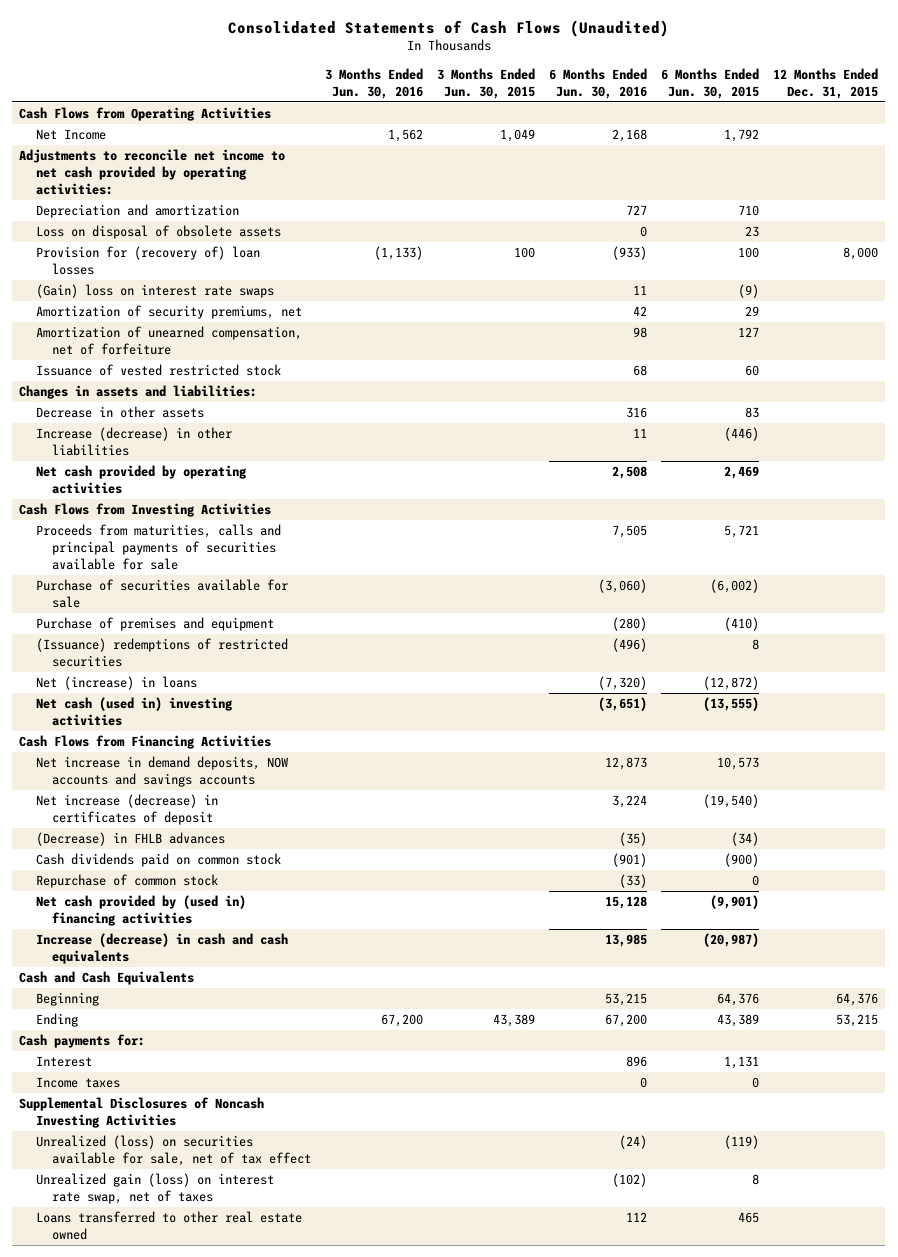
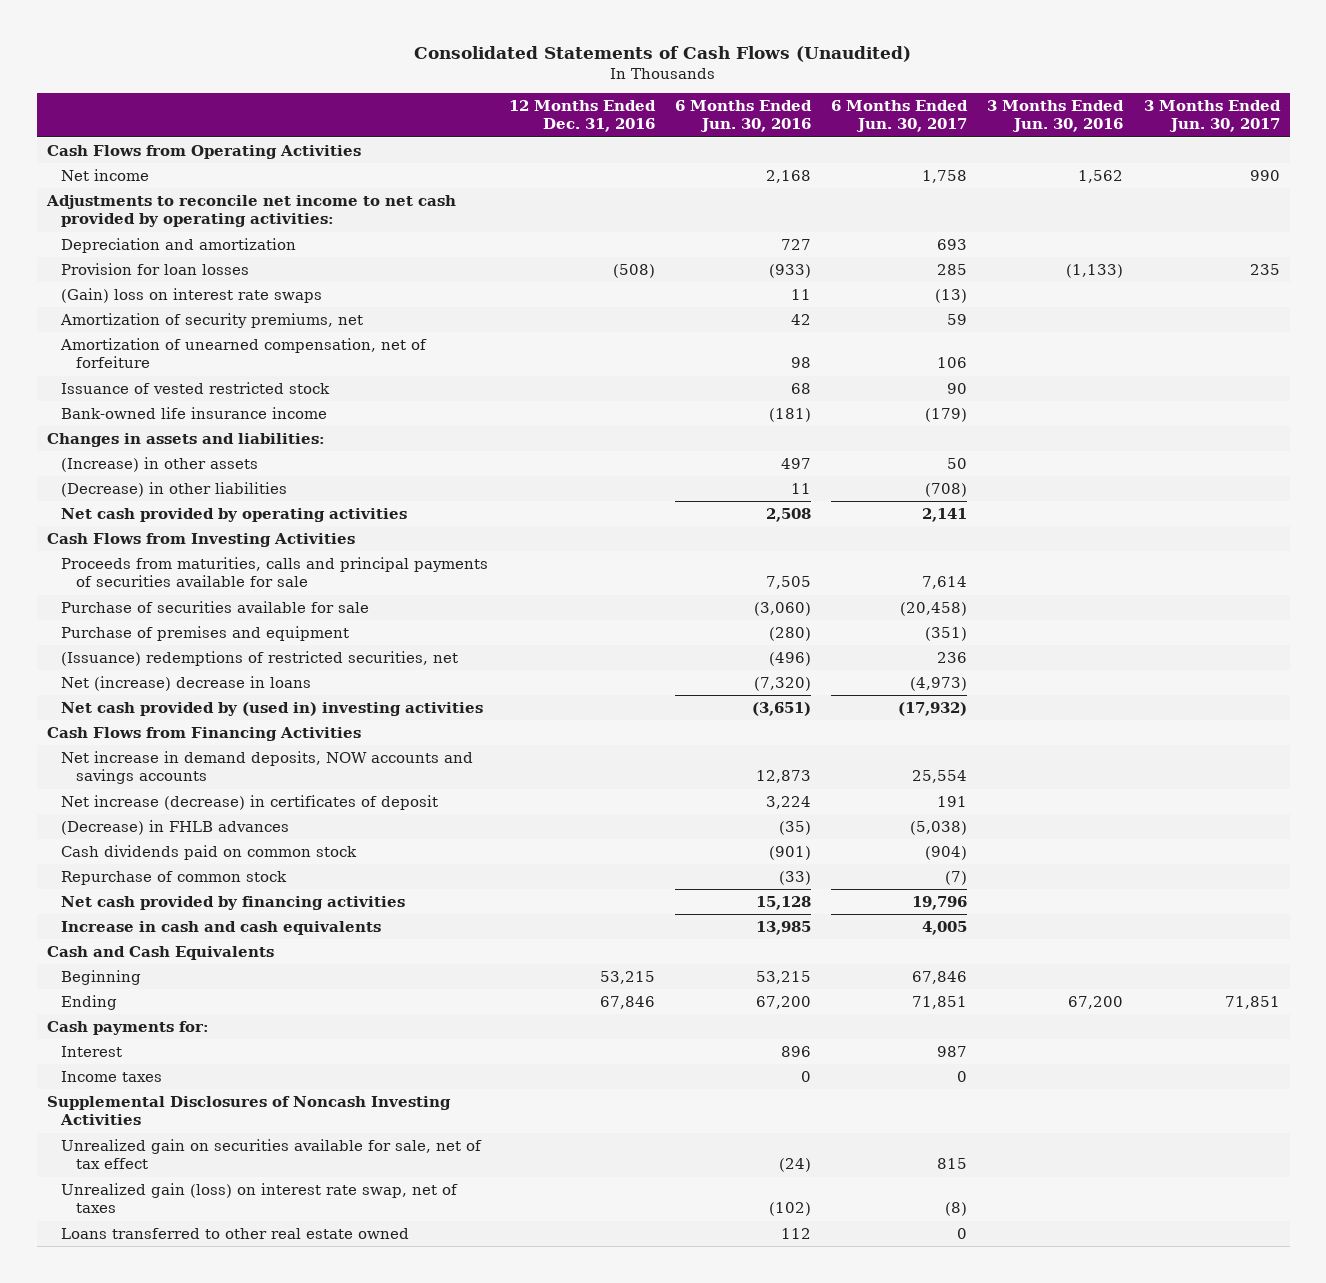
- | 3 Months Ended Jun. 30, 2016 | 3 Months Ended Jun. 30, 2015 | 6 Months Ended Jun. 30, 2016 | 6 Months Ended Jun. 30, 2015 | 12 Months Ended Dec. 31, 2015
+ | 12 Months Ended Dec. 31, 2016 | 6 Months Ended Jun. 30, 2016 | 6 Months Ended Jun. 30, 2017 | 3 Months Ended Jun. 30, 2016 | 3 Months Ended Jun. 30, 2017
- Net Income | 1,562 | 1,049 | 2,168 | 1,792 |
+ Net income | | 2,168 | 1,758 | 1,562 | 990
- Loss on disposal of obsolete assets | | | 0 | 23 |
- Provision for (recovery of) loan losses | (1,133) | 100 | (933) | 100 | 8,000
+ Provision for loan losses | (508) | (933) | 285 | (1,133) | 235
+ Bank-owned life insurance income | | (181) | (179) | |
- Decrease in other assets | | | 316 | 83 |
- Increase (decrease) in other liabilities | | | 11 | (446) |
+ (Increase) in other assets | | 497 | 50 | |
+ (Decrease) in other liabilities | | 11 | (708) | |
- (Issuance) redemptions of restricted securities | | | (496) | 8 |
- Net (increase) in loans | | | (7,320) | (12,872) |
- Net cash (used in) investing activities | | | (3,651) | (13,555) |
+ (Issuance) redemptions of restricted securities, net | | (496) | 236 | |
+ Net (increase) decrease in loans | | (7,320) | (4,973) | |
+ Net cash provided by (used in) investing activities | | (3,651) | (17,932) | |
- Net cash provided by (used in) financing activities | | | 15,128 | (9,901) |
- Increase (decrease) in cash and cash equivalents | | | 13,985 | (20,987) |
+ Net cash provided by financing activities | | 15,128 | 19,796 | |
+ Increase in cash and cash equivalents | | 13,985 | 4,005 | |
- Unrealized (loss) on securities available for sale, net of tax effect | | | (24) | (119) |
+ Unrealized gain on securities available for sale, net of tax effect | | (24) | 815 | |

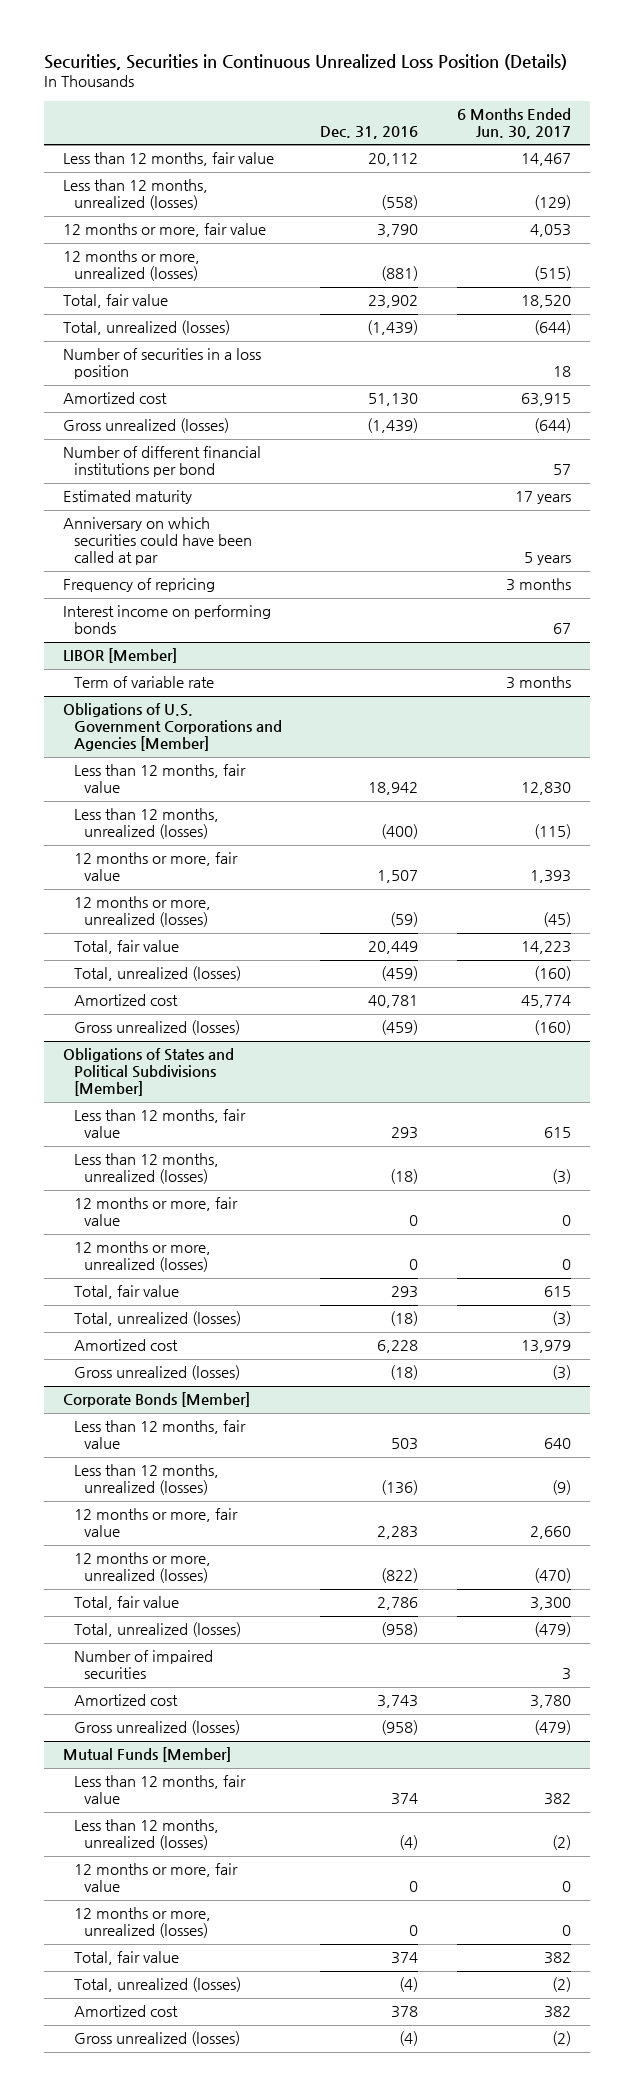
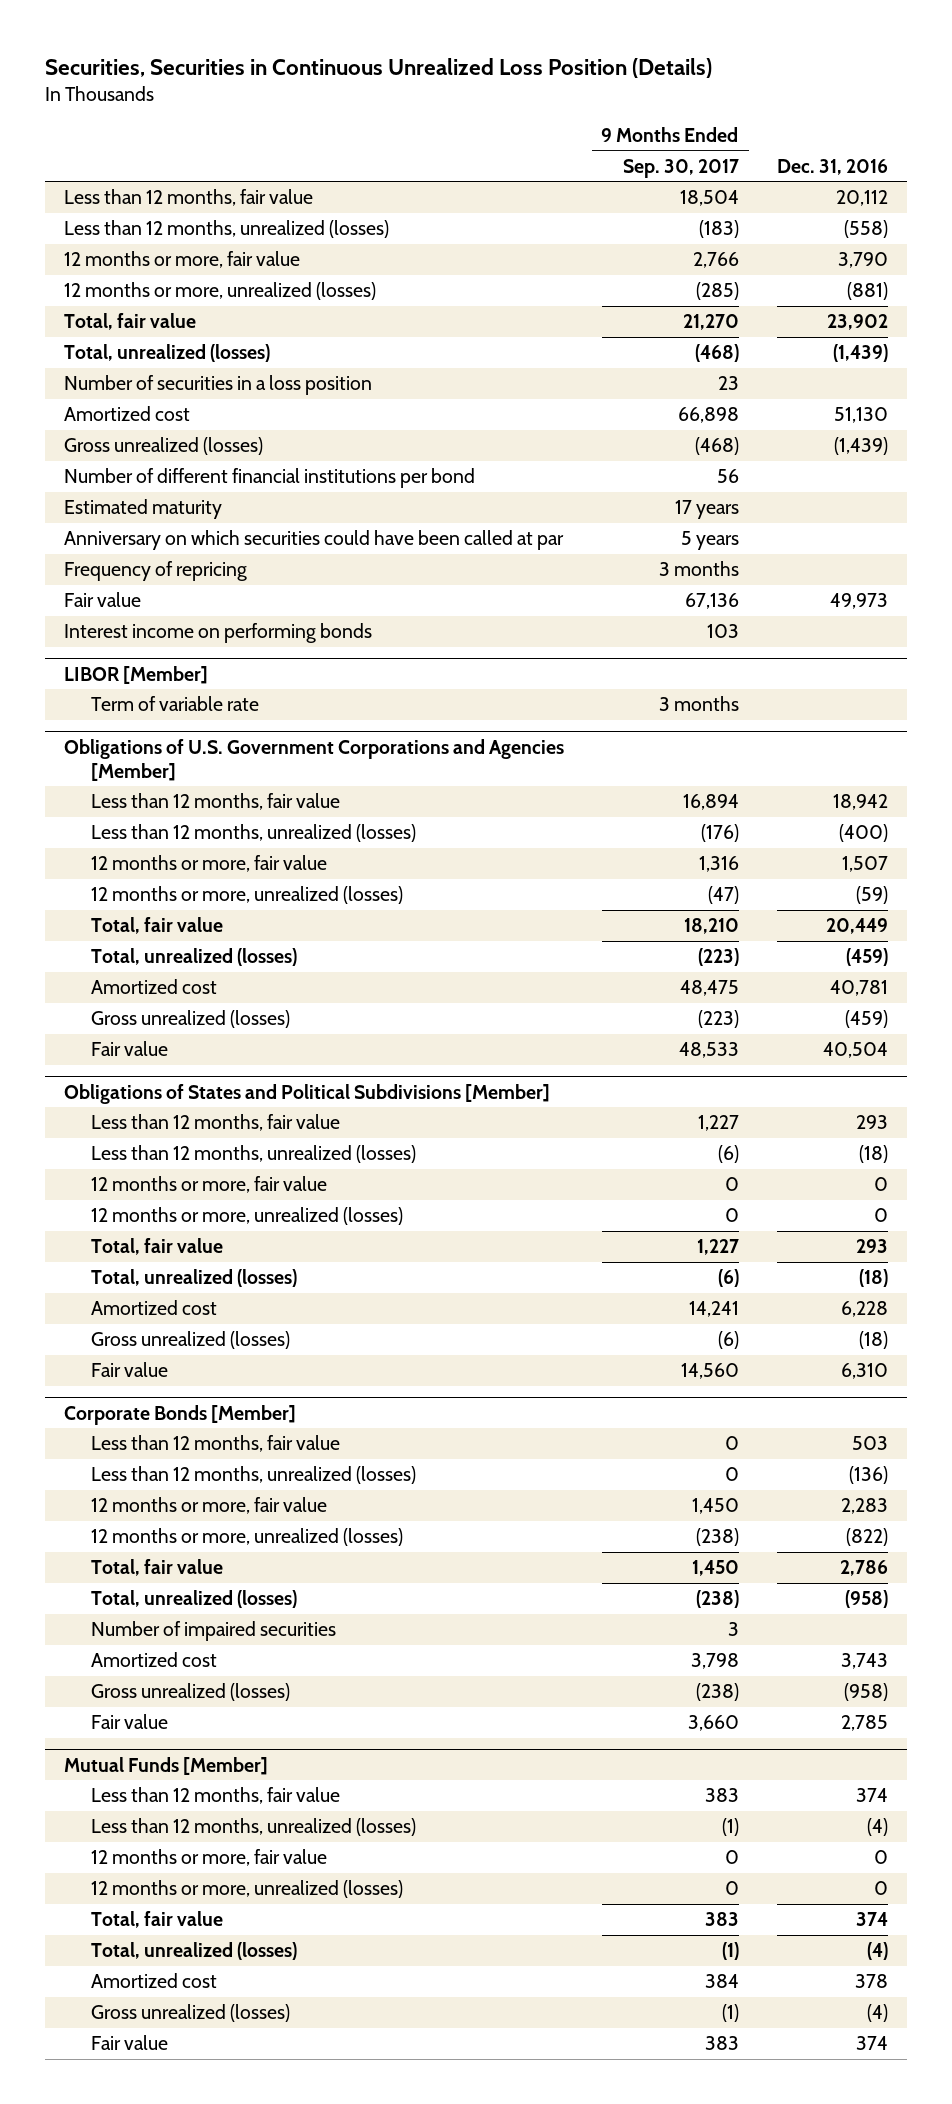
- | Dec. 31, 2016 | 6 Months Ended Jun. 30, 2017
+ | 9 Months Ended Sep. 30, 2017 | Dec. 31, 2016
+ Fair value | 67,136 | 49,973
@ Obligations of U.S. Government Corporations and Agencies [Member]
+ Fair value | 48,533 | 40,504
@ Obligations of States and Political Subdivisions [Member]
+ Fair value | 14,560 | 6,310
@ Corporate Bonds [Member]
+ Fair value | 3,660 | 2,785
@ Mutual Funds [Member]
+ Fair value | 383 | 374

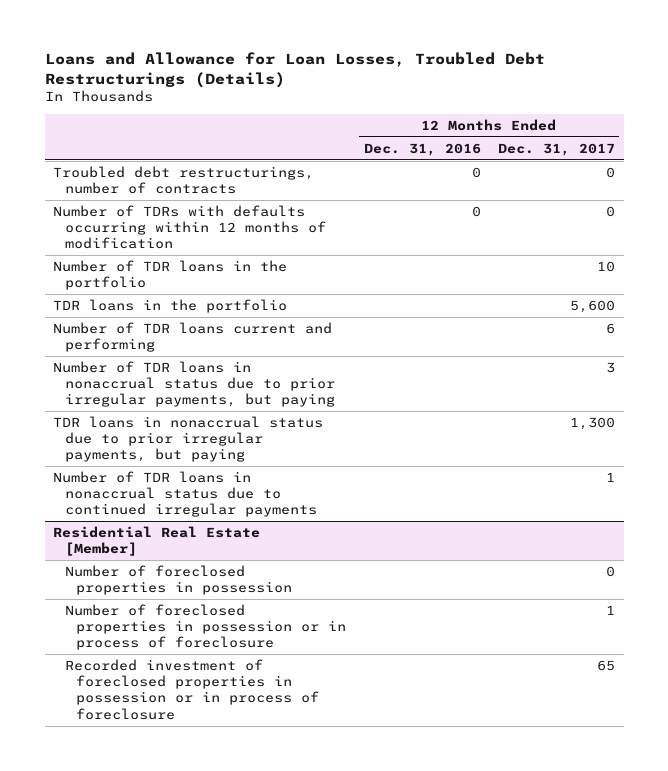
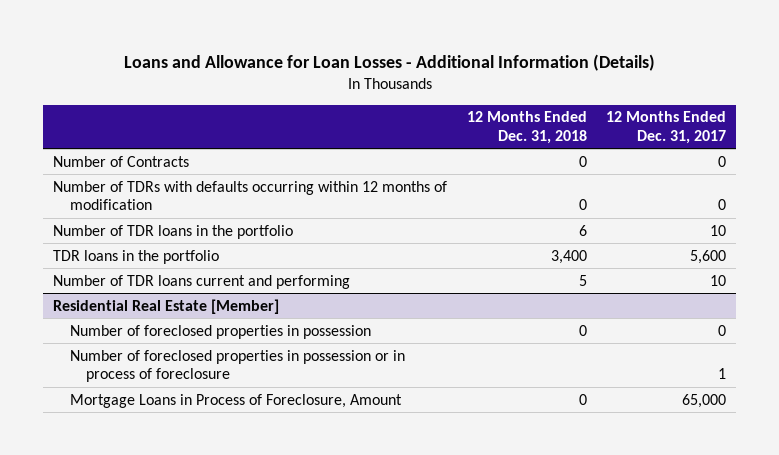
- Loans and Allowance for Loan Losses, Troubled Debt Restructurings (Details)
+ Loans and Allowance for Loan Losses - Additional Information (Details)
- | 12 Months Ended Dec. 31, 2016 | 12 Months Ended Dec. 31, 2017
+ | 12 Months Ended Dec. 31, 2018 | 12 Months Ended Dec. 31, 2017
- Troubled debt restructurings, number of contracts | 0 | 0
+ Number of Contracts | 0 | 0
- Number of TDR loans current and performing | | 6
- Number of TDR loans in nonaccrual status due to prior irregular payments, but paying | | 3
- TDR loans in nonaccrual status due to prior irregular payments, but paying | | 1,300
- Number of TDR loans in nonaccrual status due to continued irregular payments | | 1
+ Number of TDR loans current and performing | 5 | 10
@ Residential Real Estate [Member]
- Recorded investment of foreclosed properties in possession or in process of foreclosure | | 65
+ Mortgage Loans in Process of Foreclosure, Amount | 0 | 65,000

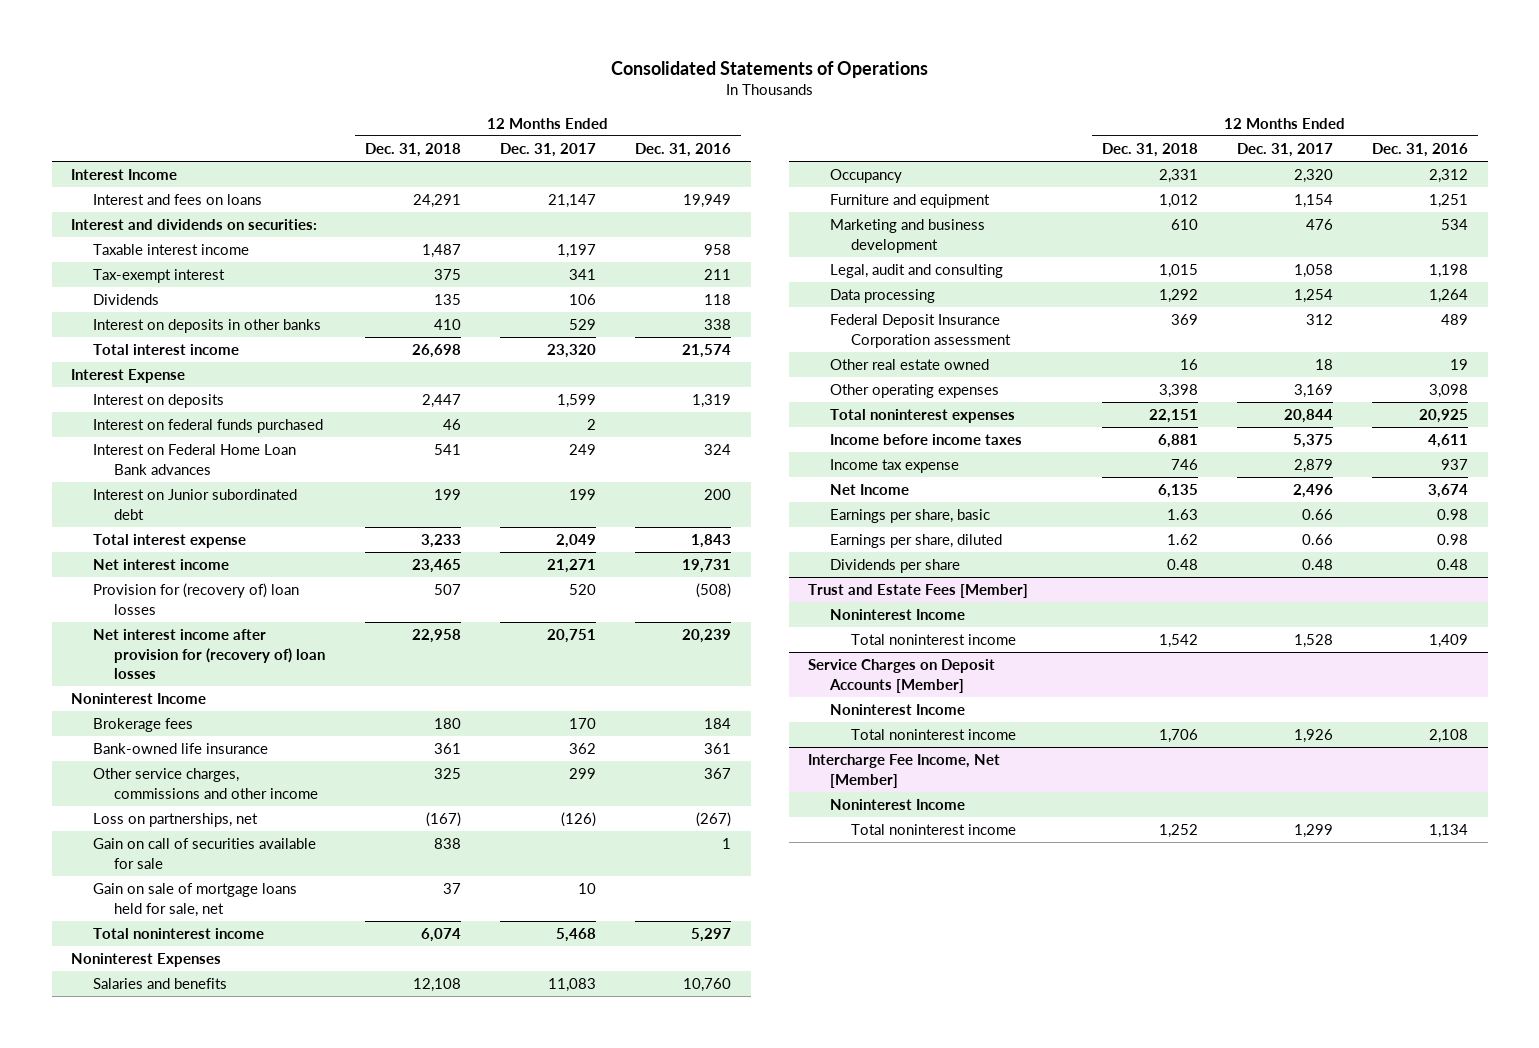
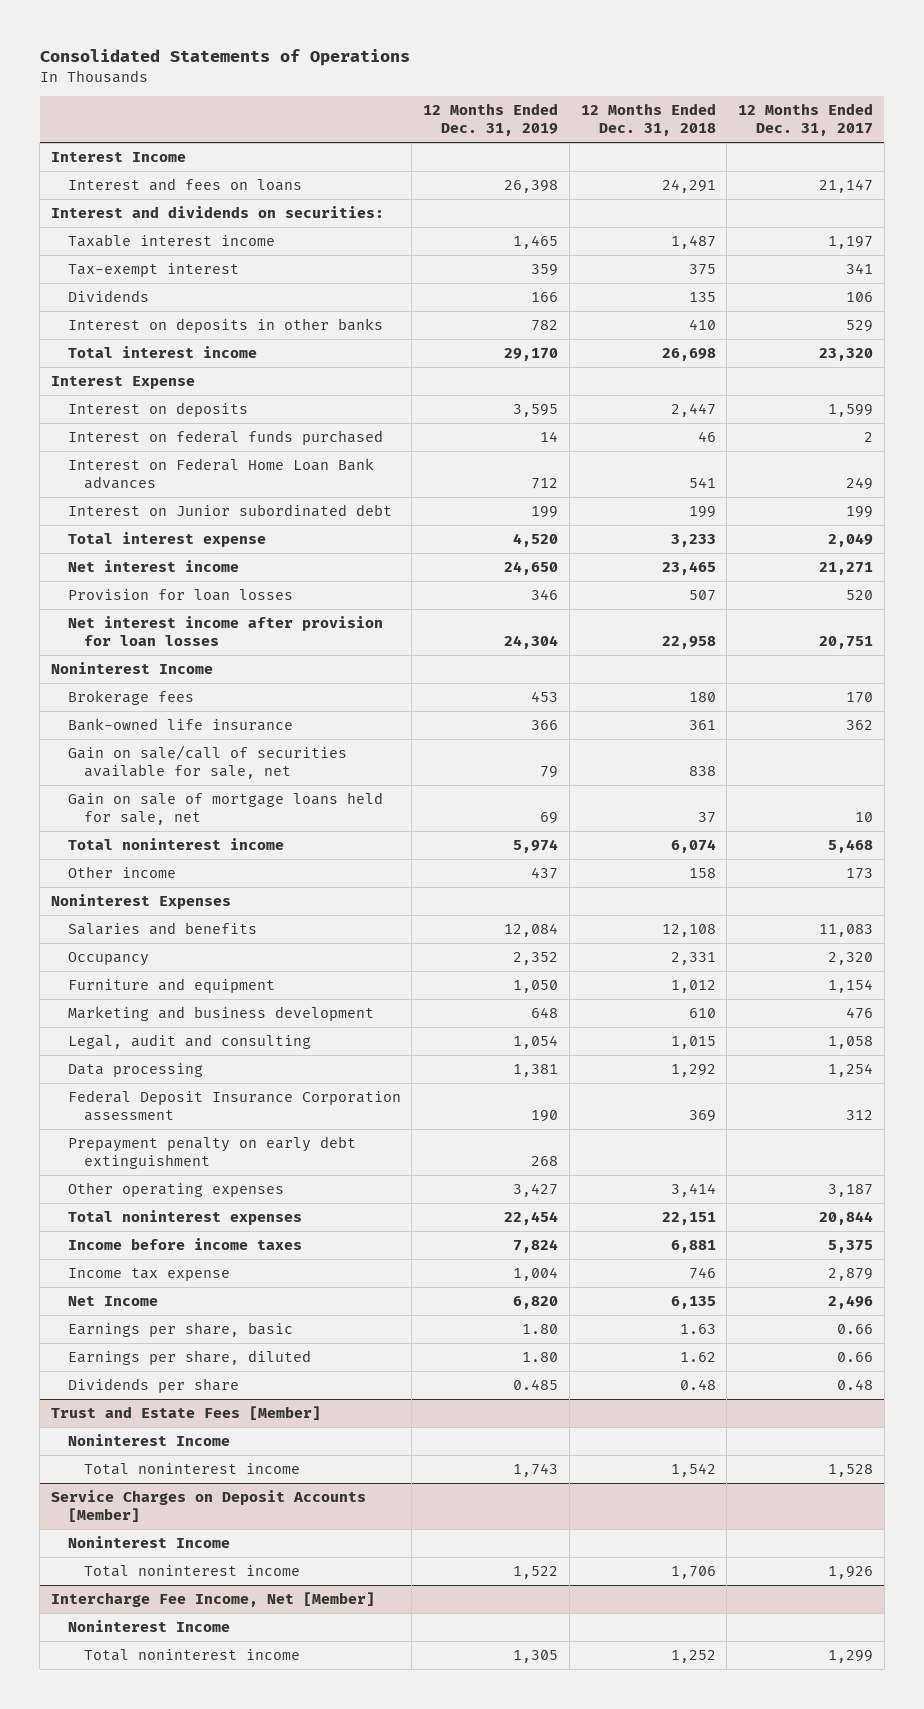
- | 12 Months Ended Dec. 31, 2018 | 12 Months Ended Dec. 31, 2017 | 12 Months Ended Dec. 31, 2016
+ | 12 Months Ended Dec. 31, 2019 | 12 Months Ended Dec. 31, 2018 | 12 Months Ended Dec. 31, 2017
- Provision for (recovery of) loan losses | 507 | 520 | (508)
- Net interest income after provision for (recovery of) loan losses | 22,958 | 20,751 | 20,239
+ Provision for loan losses | 346 | 507 | 520
+ Net interest income after provision for loan losses | 24,304 | 22,958 | 20,751
- Other service charges, commissions and other income | 325 | 299 | 367
- Loss on partnerships, net | (167) | (126) | (267)
- Gain on call of securities available for sale | 838 | | 1
+ Gain on sale/call of securities available for sale, net | 79 | 838 |
+ Other income | 437 | 158 | 173
- Other real estate owned | 16 | 18 | 19
- Other operating expenses | 3,398 | 3,169 | 3,098
+ Prepayment penalty on early debt extinguishment | 268 | |
+ Other operating expenses | 3,427 | 3,414 | 3,187

